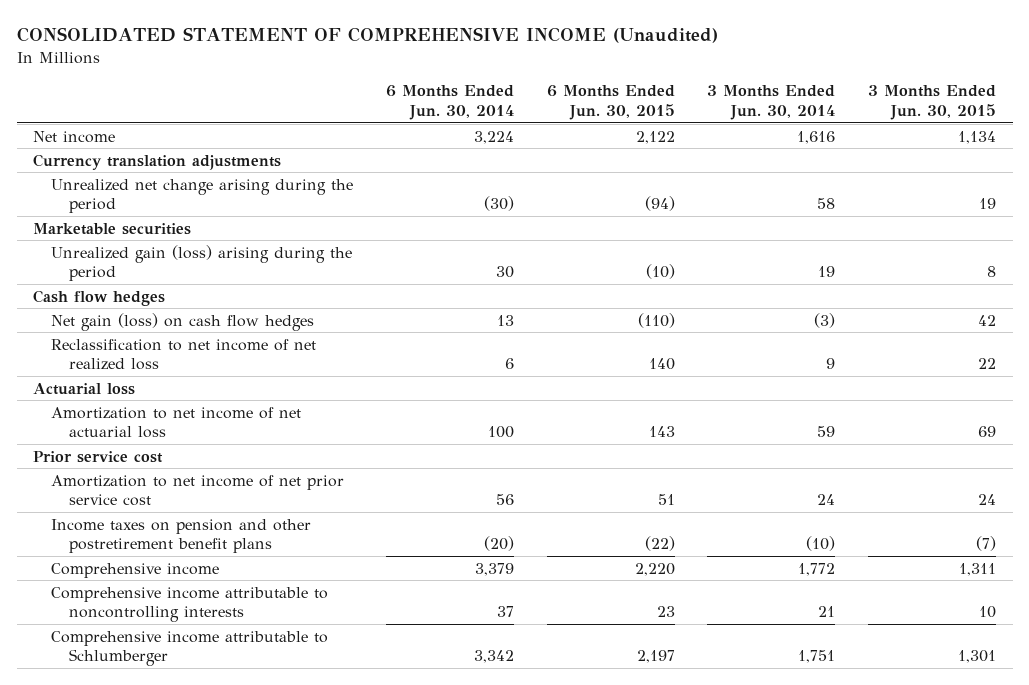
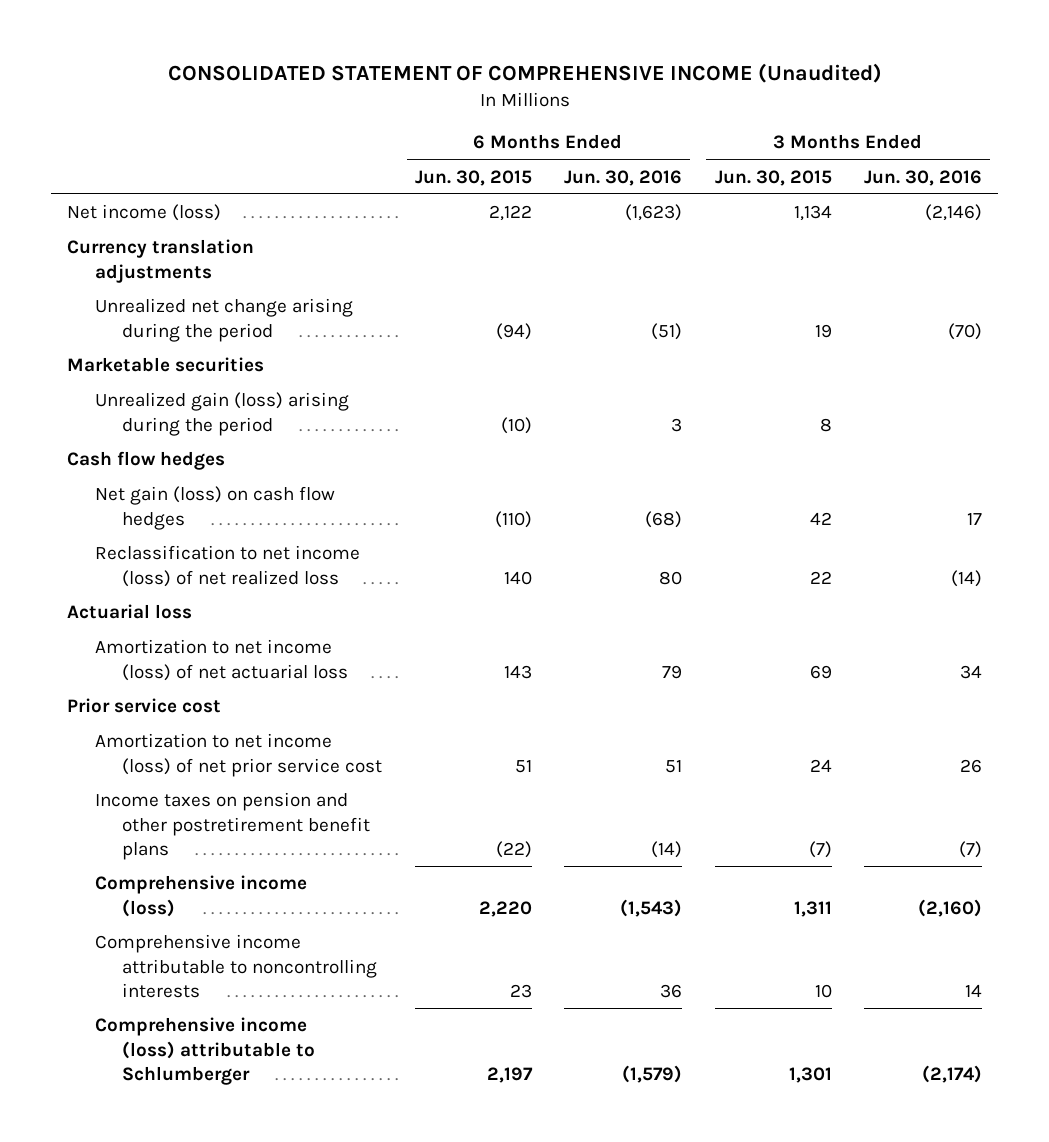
- | 6 Months Ended Jun. 30, 2014 | 6 Months Ended Jun. 30, 2015 | 3 Months Ended Jun. 30, 2014 | 3 Months Ended Jun. 30, 2015
+ | 6 Months Ended Jun. 30, 2015 | 6 Months Ended Jun. 30, 2016 | 3 Months Ended Jun. 30, 2015 | 3 Months Ended Jun. 30, 2016
- Net income | 3,224 | 2,122 | 1,616 | 1,134
+ Net income (loss) | 2,122 | (1,623) | 1,134 | (2,146)
- Reclassification to net income of net realized loss | 6 | 140 | 9 | 22
+ Reclassification to net income (loss) of net realized loss | 140 | 80 | 22 | (14)
- Amortization to net income of net actuarial loss | 100 | 143 | 59 | 69
+ Amortization to net income (loss) of net actuarial loss | 143 | 79 | 69 | 34
- Amortization to net income of net prior service cost | 56 | 51 | 24 | 24
+ Amortization to net income (loss) of net prior service cost | 51 | 51 | 24 | 26
- Comprehensive income | 3,379 | 2,220 | 1,772 | 1,311
+ Comprehensive income (loss) | 2,220 | (1,543) | 1,311 | (2,160)
- Comprehensive income attributable to Schlumberger | 3,342 | 2,197 | 1,751 | 1,301
+ Comprehensive income (loss) attributable to Schlumberger | 2,197 | (1,579) | 1,301 | (2,174)

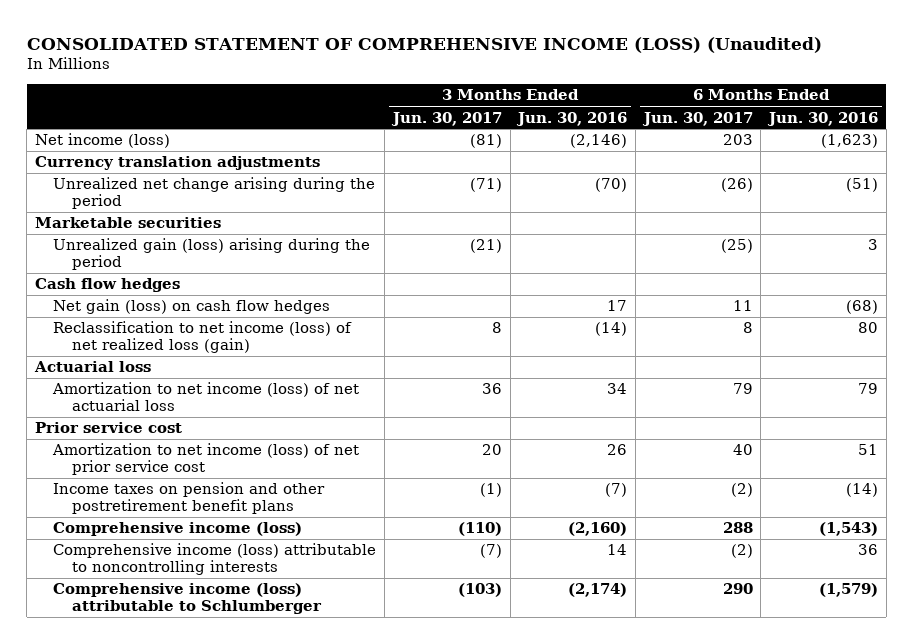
- CONSOLIDATED STATEMENT OF COMPREHENSIVE INCOME (Unaudited)
+ CONSOLIDATED STATEMENT OF COMPREHENSIVE INCOME (LOSS) (Unaudited)
- | 6 Months Ended Jun. 30, 2015 | 6 Months Ended Jun. 30, 2016 | 3 Months Ended Jun. 30, 2015 | 3 Months Ended Jun. 30, 2016
+ | 3 Months Ended Jun. 30, 2017 | 3 Months Ended Jun. 30, 2016 | 6 Months Ended Jun. 30, 2017 | 6 Months Ended Jun. 30, 2016
- Reclassification to net income (loss) of net realized loss | 140 | 80 | 22 | (14)
+ Reclassification to net income (loss) of net realized loss (gain) | 8 | (14) | 8 | 80
- Comprehensive income attributable to noncontrolling interests | 23 | 36 | 10 | 14
+ Comprehensive income (loss) attributable to noncontrolling interests | (7) | 14 | (2) | 36

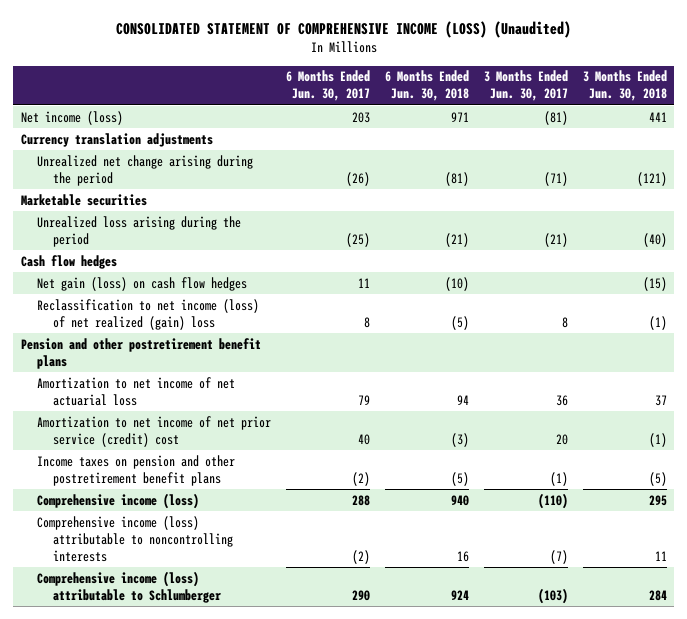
- | 3 Months Ended Jun. 30, 2017 | 3 Months Ended Jun. 30, 2016 | 6 Months Ended Jun. 30, 2017 | 6 Months Ended Jun. 30, 2016
+ | 6 Months Ended Jun. 30, 2017 | 6 Months Ended Jun. 30, 2018 | 3 Months Ended Jun. 30, 2017 | 3 Months Ended Jun. 30, 2018
- Unrealized gain (loss) arising during the period | (21) | | (25) | 3
+ Unrealized loss arising during the period | (25) | (21) | (21) | (40)
- Reclassification to net income (loss) of net realized loss (gain) | 8 | (14) | 8 | 80
- Actuarial loss
- Amortization to net income (loss) of net actuarial loss | 36 | 34 | 79 | 79
- Prior service cost
- Amortization to net income (loss) of net prior service cost | 20 | 26 | 40 | 51
+ Reclassification to net income (loss) of net realized (gain) loss | 8 | (5) | 8 | (1)
+ Pension and other postretirement benefit plans
+ Amortization to net income of net actuarial loss | 79 | 94 | 36 | 37
+ Amortization to net income of net prior service (credit) cost | 40 | (3) | 20 | (1)

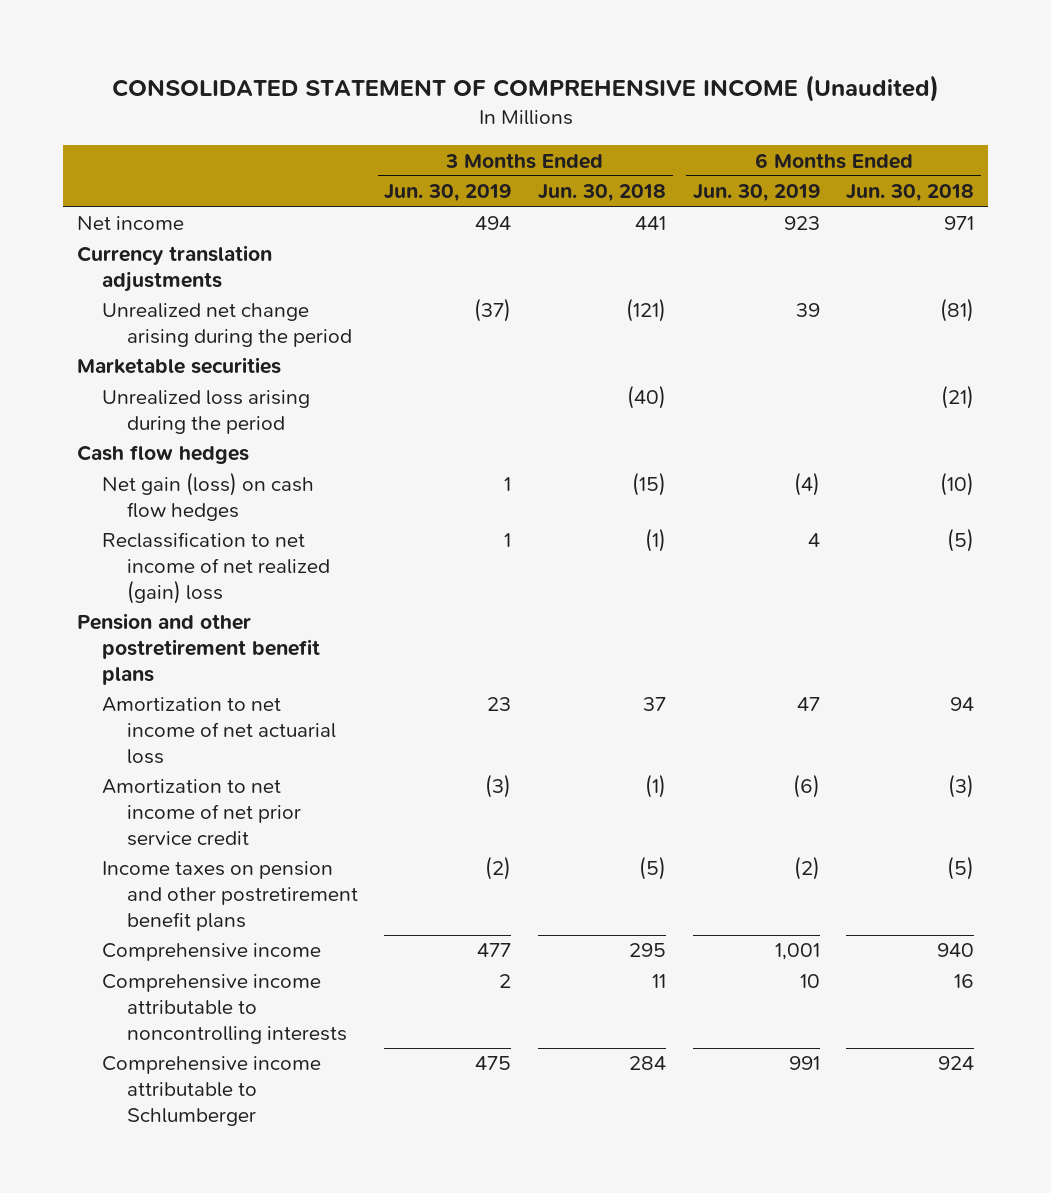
- CONSOLIDATED STATEMENT OF COMPREHENSIVE INCOME (LOSS) (Unaudited)
+ CONSOLIDATED STATEMENT OF COMPREHENSIVE INCOME (Unaudited)
- | 6 Months Ended Jun. 30, 2017 | 6 Months Ended Jun. 30, 2018 | 3 Months Ended Jun. 30, 2017 | 3 Months Ended Jun. 30, 2018
+ | 3 Months Ended Jun. 30, 2019 | 3 Months Ended Jun. 30, 2018 | 6 Months Ended Jun. 30, 2019 | 6 Months Ended Jun. 30, 2018
- Net income (loss) | 203 | 971 | (81) | 441
+ Net income | 494 | 441 | 923 | 971
- Reclassification to net income (loss) of net realized (gain) loss | 8 | (5) | 8 | (1)
+ Reclassification to net income of net realized (gain) loss | 1 | (1) | 4 | (5)
- Amortization to net income of net prior service (credit) cost | 40 | (3) | 20 | (1)
+ Amortization to net income of net prior service credit | (3) | (1) | (6) | (3)
- Comprehensive income (loss) | 288 | 940 | (110) | 295
- Comprehensive income (loss) attributable to noncontrolling interests | (2) | 16 | (7) | 11
- Comprehensive income (loss) attributable to Schlumberger | 290 | 924 | (103) | 284
+ Comprehensive income | 477 | 295 | 1,001 | 940
+ Comprehensive income attributable to noncontrolling interests | 2 | 11 | 10 | 16
+ Comprehensive income attributable to Schlumberger | 475 | 284 | 991 | 924

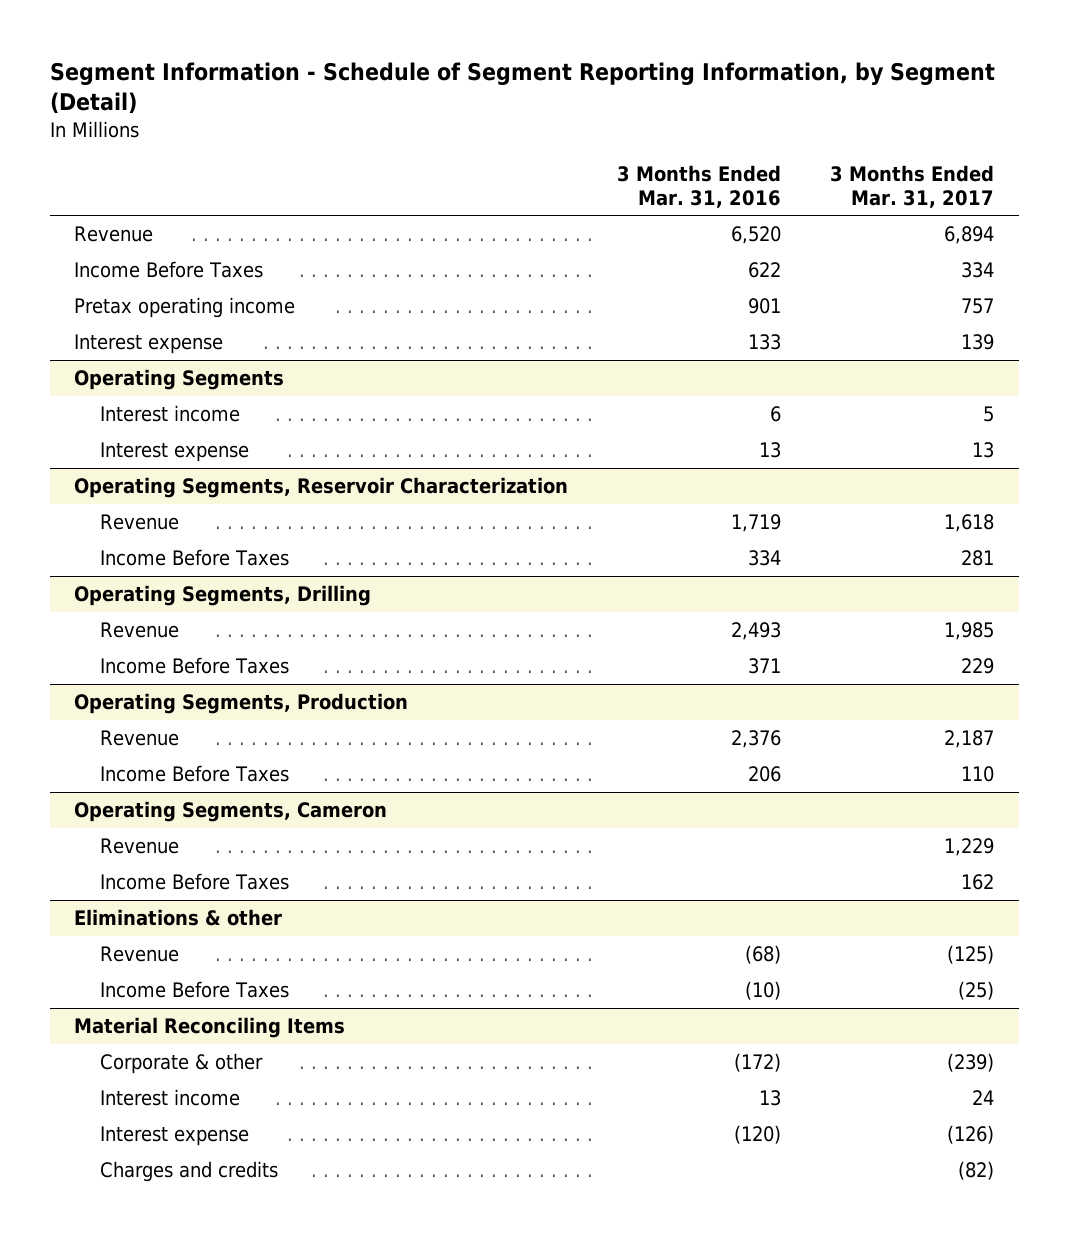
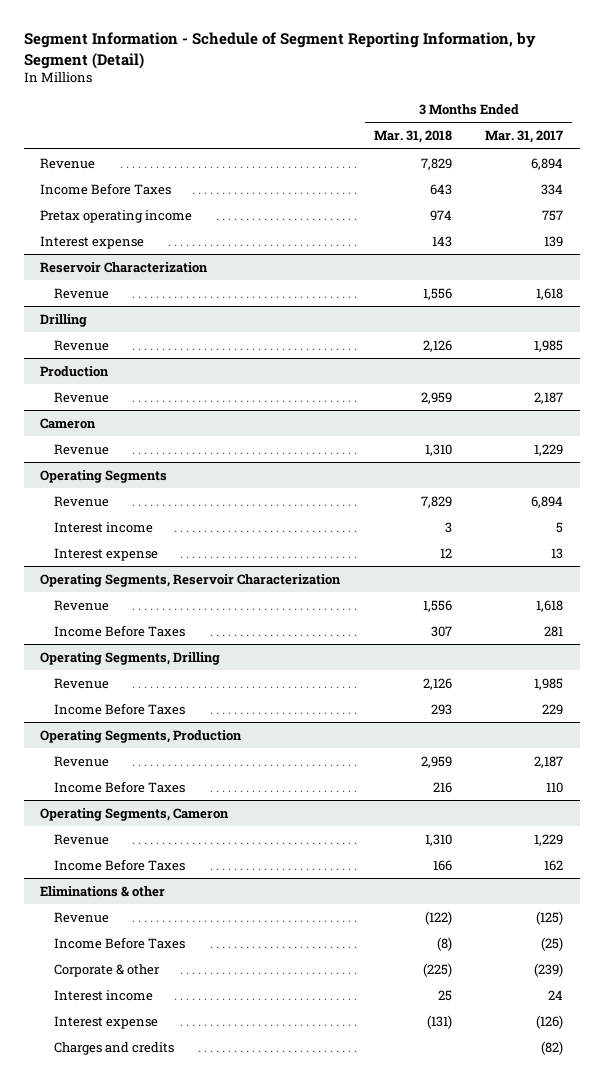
- | 3 Months Ended Mar. 31, 2016 | 3 Months Ended Mar. 31, 2017
+ | 3 Months Ended Mar. 31, 2018 | 3 Months Ended Mar. 31, 2017
+ Reservoir Characterization
+ Revenue | 1,556 | 1,618
+ Drilling
+ Revenue | 2,126 | 1,985
+ Production
+ Revenue | 2,959 | 2,187
+ Cameron
+ Revenue | 1,310 | 1,229
@ Operating Segments
+ Revenue | 7,829 | 6,894
- Material Reconciling Items

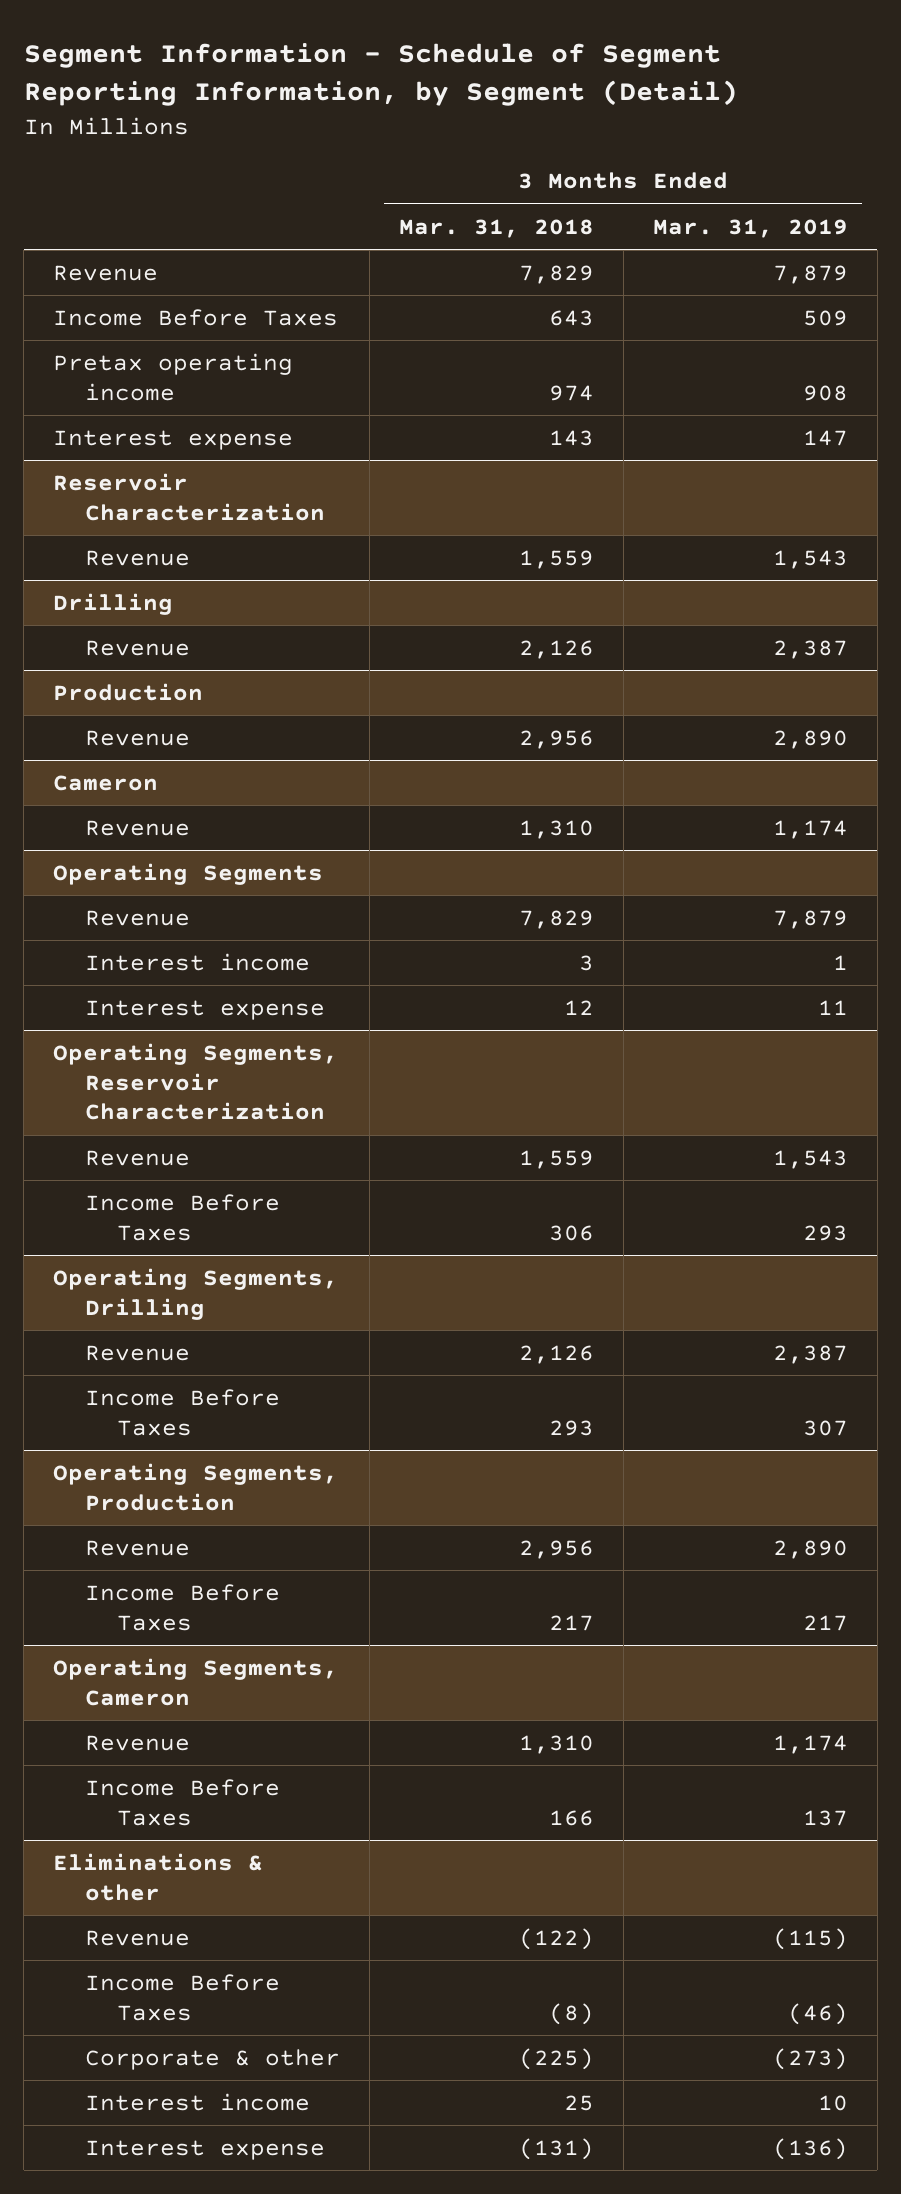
- | 3 Months Ended Mar. 31, 2018 | 3 Months Ended Mar. 31, 2017
+ | 3 Months Ended Mar. 31, 2018 | 3 Months Ended Mar. 31, 2019
@ Reservoir Characterization
- Revenue | 1,556 | 1,618
+ Revenue | 1,559 | 1,543
@ Production
- Revenue | 2,959 | 2,187
+ Revenue | 2,956 | 2,890
@ Operating Segments, Reservoir Characterization
- Revenue | 1,556 | 1,618
- Income Before Taxes | 307 | 281
+ Revenue | 1,559 | 1,543
+ Income Before Taxes | 306 | 293
@ Operating Segments, Production
- Revenue | 2,959 | 2,187
- Income Before Taxes | 216 | 110
+ Revenue | 2,956 | 2,890
+ Income Before Taxes | 217 | 217
@ Eliminations & other
- Charges and credits | | (82)

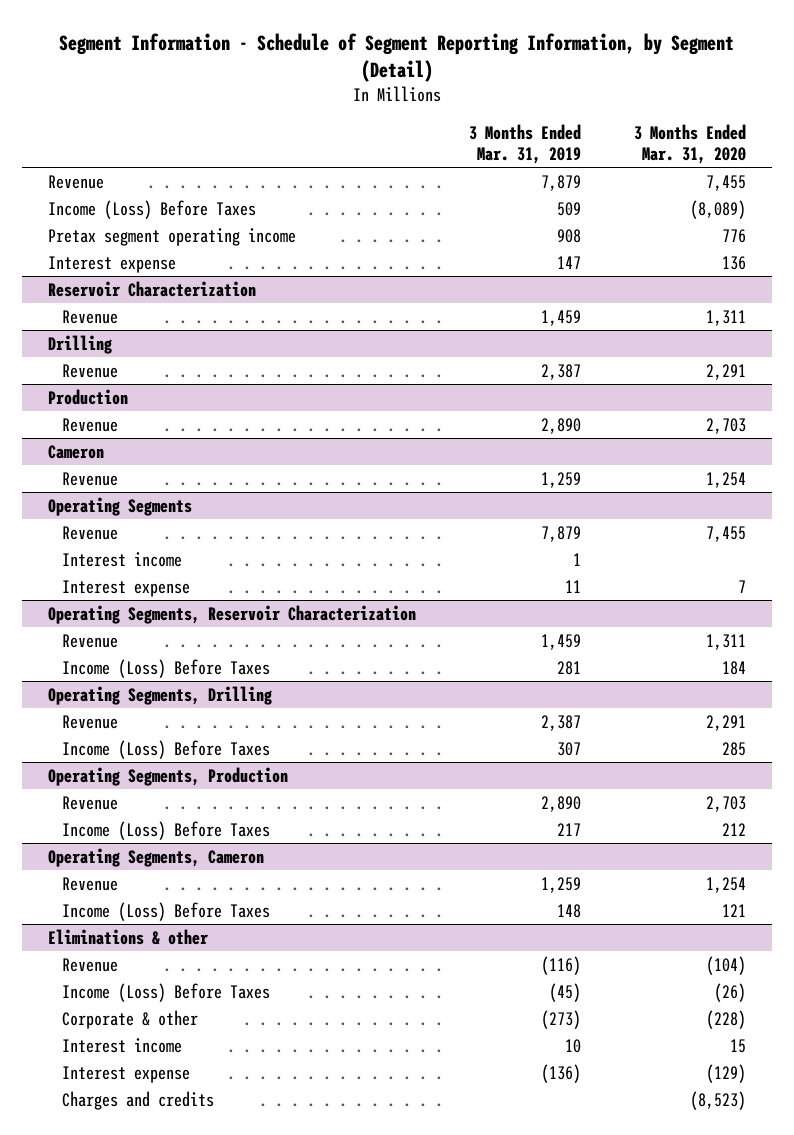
- | 3 Months Ended Mar. 31, 2018 | 3 Months Ended Mar. 31, 2019
+ | 3 Months Ended Mar. 31, 2019 | 3 Months Ended Mar. 31, 2020
- Income Before Taxes | 643 | 509
- Pretax operating income | 974 | 908
+ Income (Loss) Before Taxes | 509 | (8,089)
+ Pretax segment operating income | 908 | 776
@ Reservoir Characterization
- Revenue | 1,559 | 1,543
+ Revenue | 1,459 | 1,311
@ Cameron
- Revenue | 1,310 | 1,174
+ Revenue | 1,259 | 1,254
@ Operating Segments, Reservoir Characterization
- Revenue | 1,559 | 1,543
- Income Before Taxes | 306 | 293
+ Revenue | 1,459 | 1,311
+ Income (Loss) Before Taxes | 281 | 184
@ Operating Segments, Drilling
- Income Before Taxes | 293 | 307
+ Income (Loss) Before Taxes | 307 | 285
@ Operating Segments, Production
- Income Before Taxes | 217 | 217
+ Income (Loss) Before Taxes | 217 | 212
@ Operating Segments, Cameron
- Revenue | 1,310 | 1,174
- Income Before Taxes | 166 | 137
+ Revenue | 1,259 | 1,254
+ Income (Loss) Before Taxes | 148 | 121
@ Eliminations & other
- Revenue | (122) | (115)
- Income Before Taxes | (8) | (46)
+ Revenue | (116) | (104)
+ Income (Loss) Before Taxes | (45) | (26)
+ Charges and credits | | (8,523)

